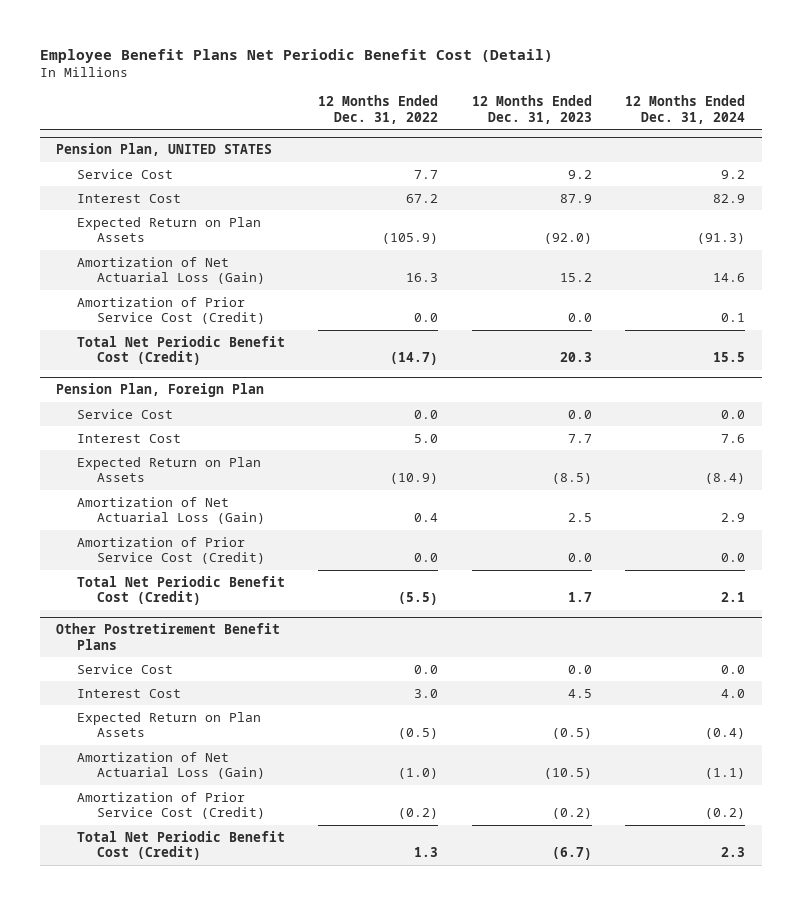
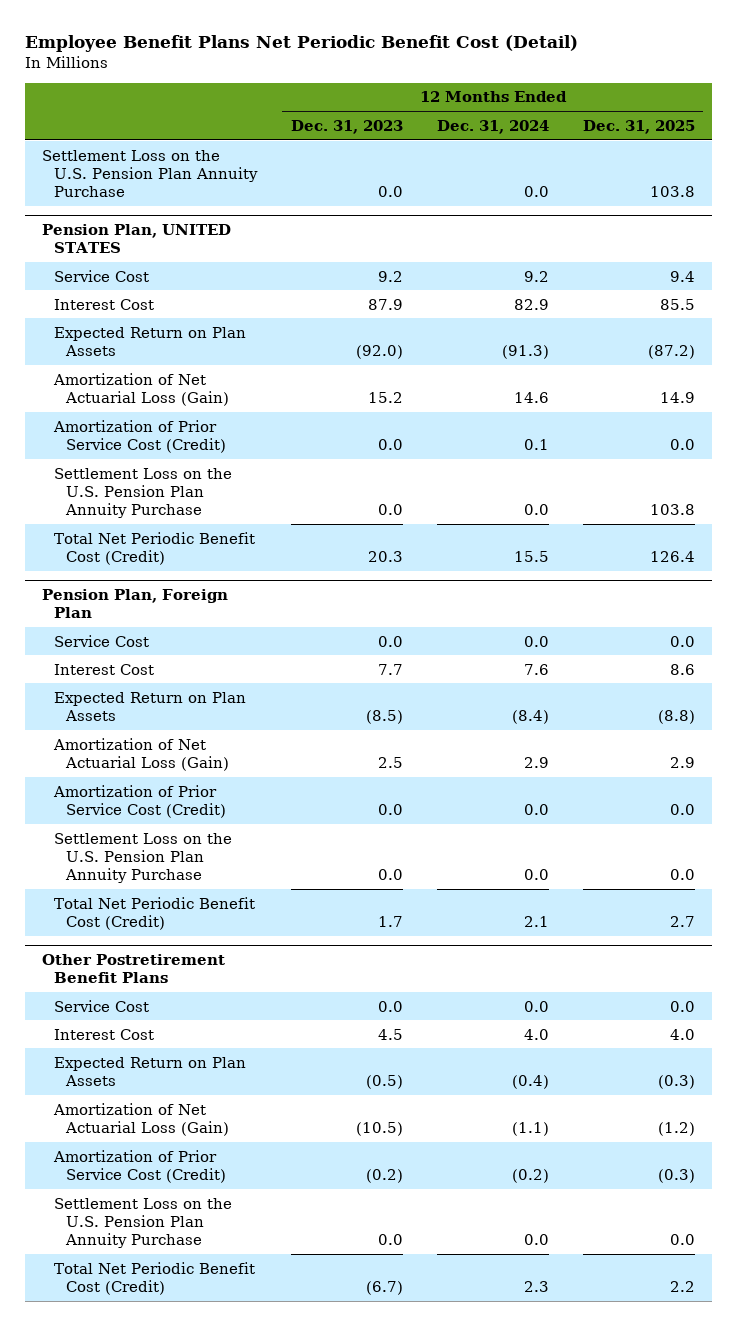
- | 12 Months Ended Dec. 31, 2022 | 12 Months Ended Dec. 31, 2023 | 12 Months Ended Dec. 31, 2024
+ | 12 Months Ended Dec. 31, 2023 | 12 Months Ended Dec. 31, 2024 | 12 Months Ended Dec. 31, 2025
+ Settlement Loss on the U.S. Pension Plan Annuity Purchase | 0.0 | 0.0 | 103.8
@ Pension Plan, UNITED STATES
+ Settlement Loss on the U.S. Pension Plan Annuity Purchase | 0.0 | 0.0 | 103.8
@ Pension Plan, Foreign Plan
+ Settlement Loss on the U.S. Pension Plan Annuity Purchase | 0.0 | 0.0 | 0.0
@ Other Postretirement Benefit Plans
+ Settlement Loss on the U.S. Pension Plan Annuity Purchase | 0.0 | 0.0 | 0.0

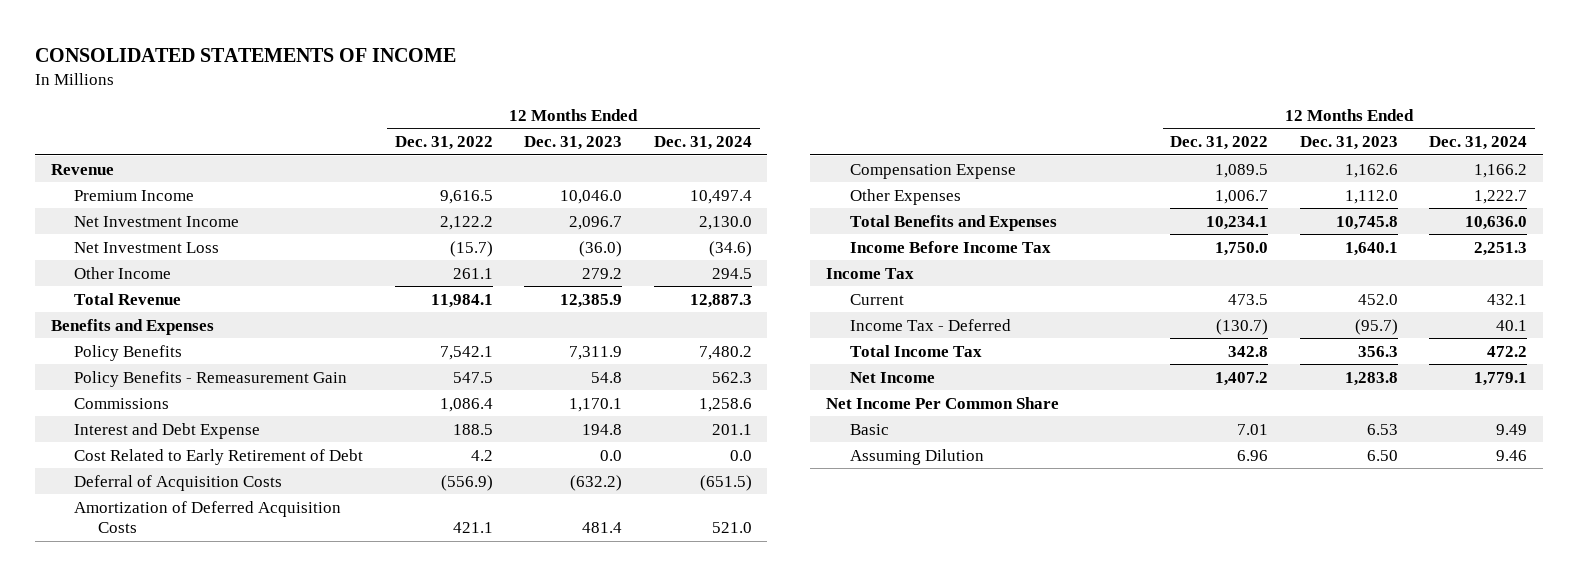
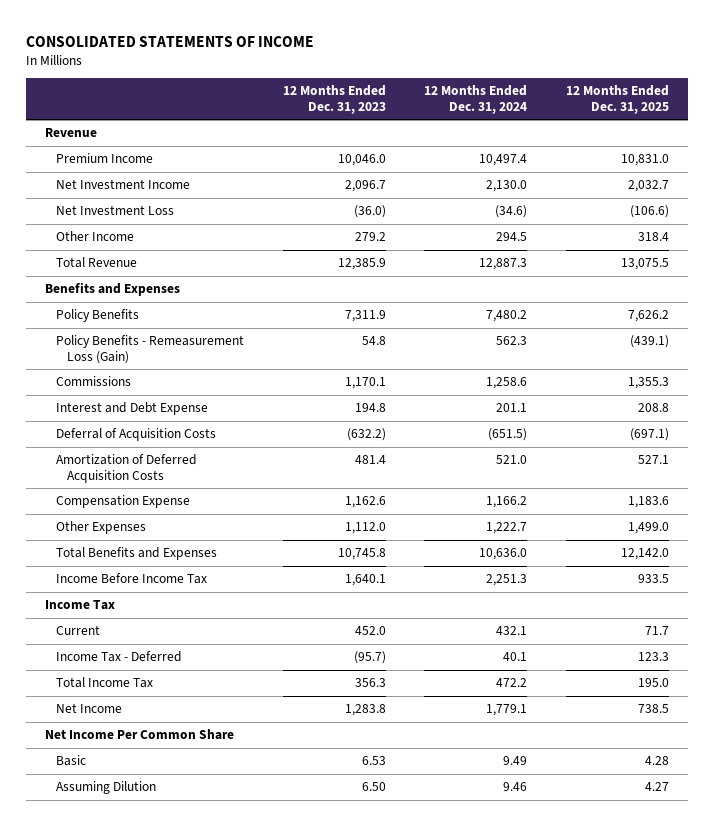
- | 12 Months Ended Dec. 31, 2022 | 12 Months Ended Dec. 31, 2023 | 12 Months Ended Dec. 31, 2024
+ | 12 Months Ended Dec. 31, 2023 | 12 Months Ended Dec. 31, 2024 | 12 Months Ended Dec. 31, 2025
- Policy Benefits - Remeasurement Gain | 547.5 | 54.8 | 562.3
+ Policy Benefits - Remeasurement Loss (Gain) | 54.8 | 562.3 | (439.1)
- Cost Related to Early Retirement of Debt | 4.2 | 0.0 | 0.0

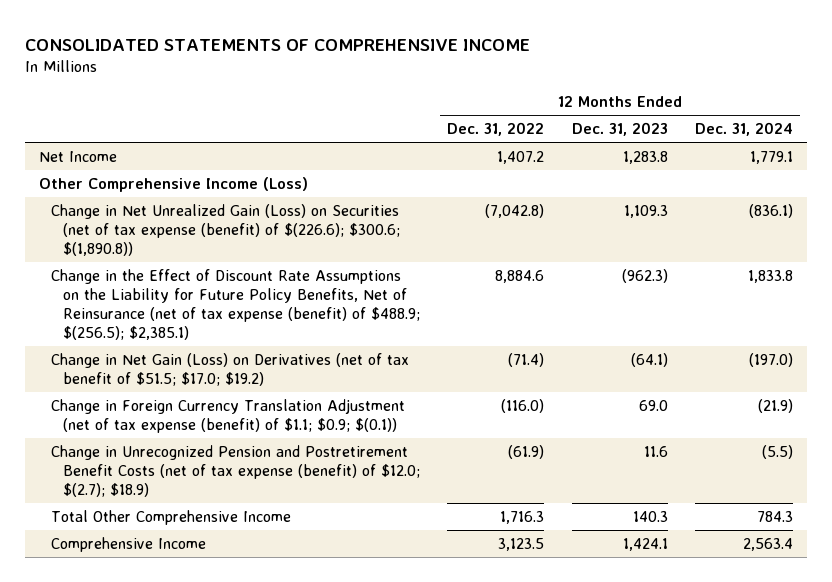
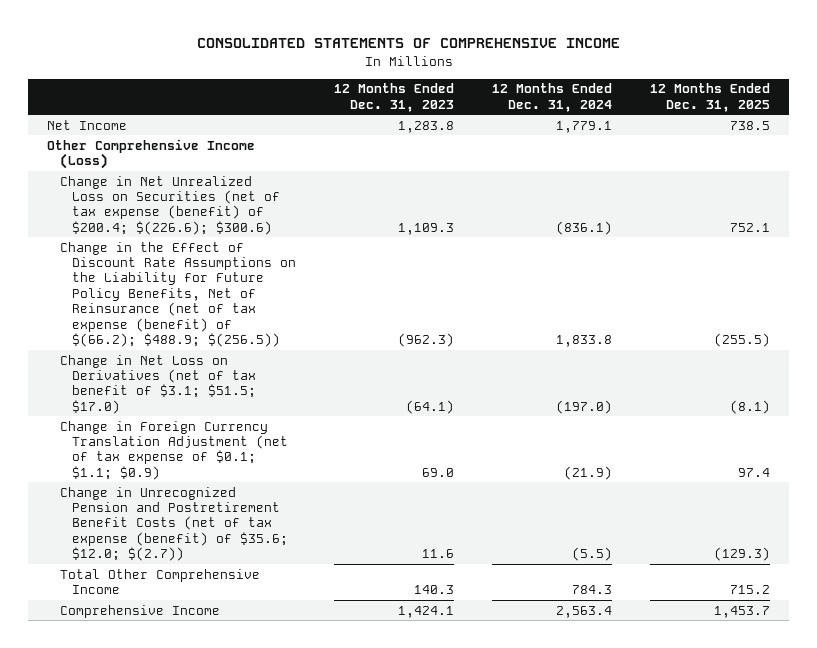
- | 12 Months Ended Dec. 31, 2022 | 12 Months Ended Dec. 31, 2023 | 12 Months Ended Dec. 31, 2024
+ | 12 Months Ended Dec. 31, 2023 | 12 Months Ended Dec. 31, 2024 | 12 Months Ended Dec. 31, 2025
- Change in Net Unrealized Gain (Loss) on Securities (net of tax expense (benefit) of $(226.6); $300.6; $(1,890.8)) | (7,042.8) | 1,109.3 | (836.1)
- Change in the Effect of Discount Rate Assumptions on the Liability for Future Policy Benefits, Net of Reinsurance (net of tax expense (benefit) of $488.9; $(256.5); $2,385.1) | 8,884.6 | (962.3) | 1,833.8
- Change in Net Gain (Loss) on Derivatives (net of tax benefit of $51.5; $17.0; $19.2) | (71.4) | (64.1) | (197.0)
- Change in Foreign Currency Translation Adjustment (net of tax expense (benefit) of $1.1; $0.9; $(0.1)) | (116.0) | 69.0 | (21.9)
- Change in Unrecognized Pension and Postretirement Benefit Costs (net of tax expense (benefit) of $12.0; $(2.7); $18.9) | (61.9) | 11.6 | (5.5)
+ Change in Net Unrealized Loss on Securities (net of tax expense (benefit) of $200.4; $(226.6); $300.6) | 1,109.3 | (836.1) | 752.1
+ Change in the Effect of Discount Rate Assumptions on the Liability for Future Policy Benefits, Net of Reinsurance (net of tax expense (benefit) of $(66.2); $488.9; $(256.5)) | (962.3) | 1,833.8 | (255.5)
+ Change in Net Loss on Derivatives (net of tax benefit of $3.1; $51.5; $17.0) | (64.1) | (197.0) | (8.1)
+ Change in Foreign Currency Translation Adjustment (net of tax expense of $0.1; $1.1; $0.9) | 69.0 | (21.9) | 97.4
+ Change in Unrecognized Pension and Postretirement Benefit Costs (net of tax expense (benefit) of $35.6; $12.0; $(2.7)) | 11.6 | (5.5) | (129.3)

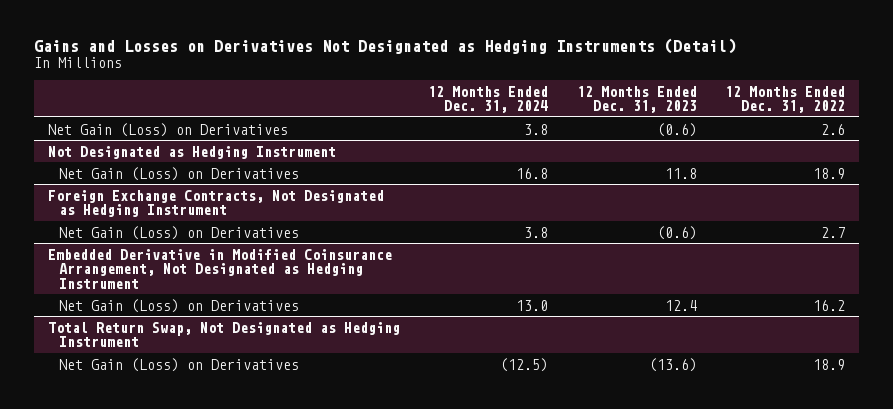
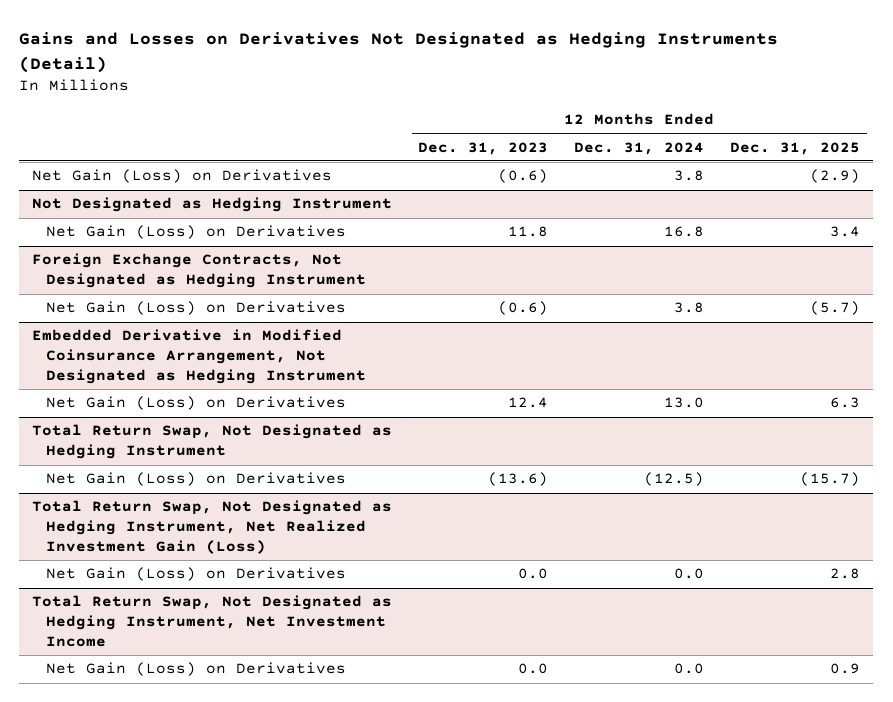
- | 12 Months Ended Dec. 31, 2024 | 12 Months Ended Dec. 31, 2023 | 12 Months Ended Dec. 31, 2022
+ | 12 Months Ended Dec. 31, 2023 | 12 Months Ended Dec. 31, 2024 | 12 Months Ended Dec. 31, 2025
+ Total Return Swap, Not Designated as Hedging Instrument, Net Realized Investment Gain (Loss)
+ Net Gain (Loss) on Derivatives | 0.0 | 0.0 | 2.8
+ Total Return Swap, Not Designated as Hedging Instrument, Net Investment Income
+ Net Gain (Loss) on Derivatives | 0.0 | 0.0 | 0.9

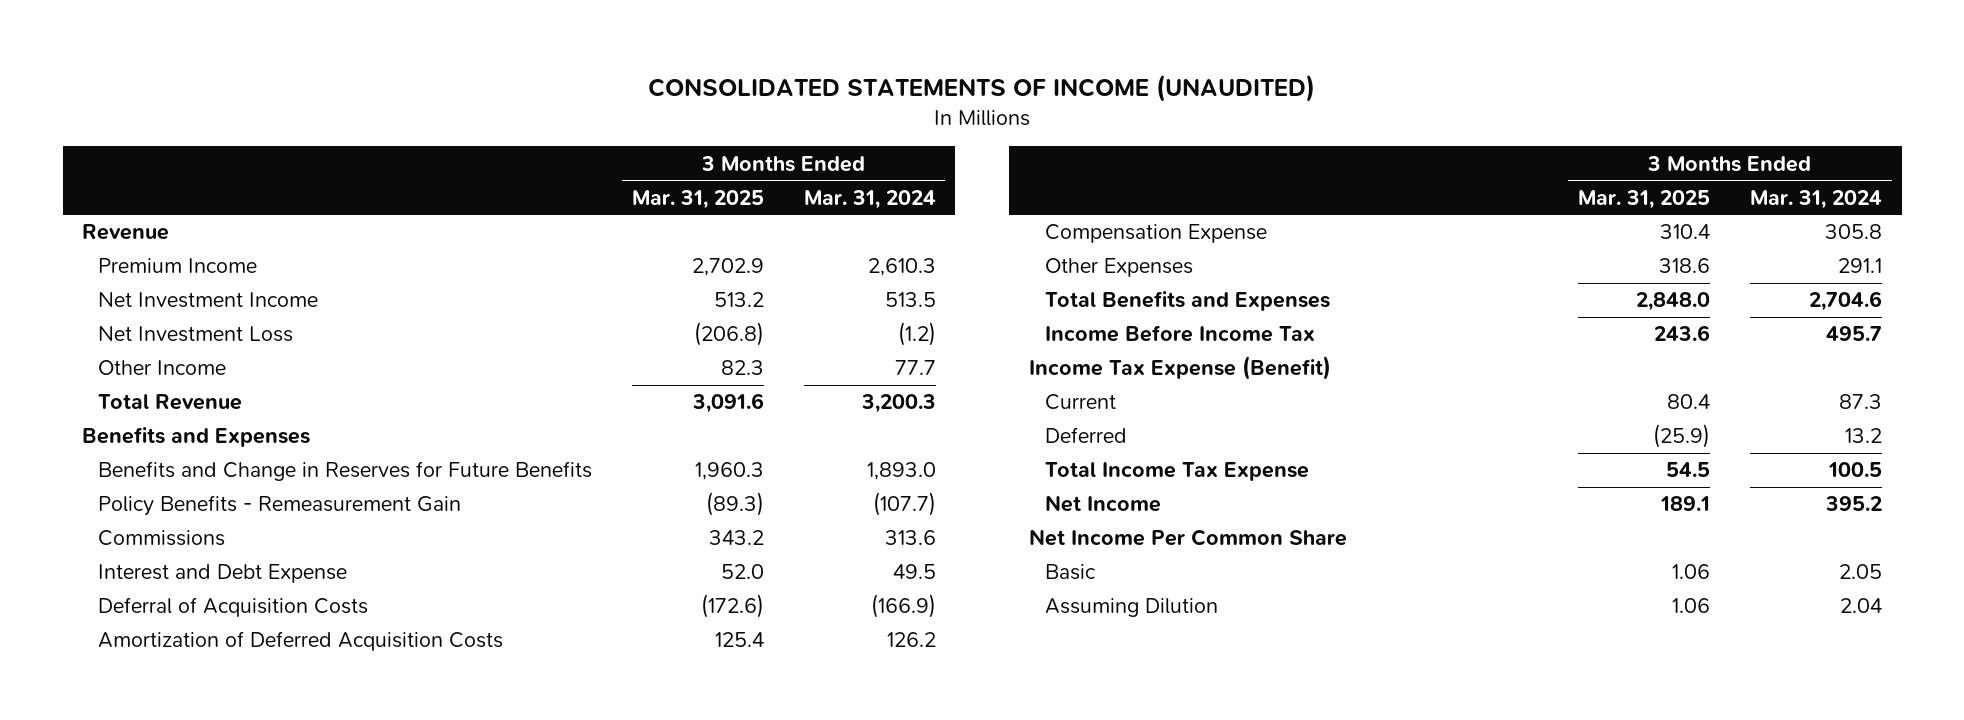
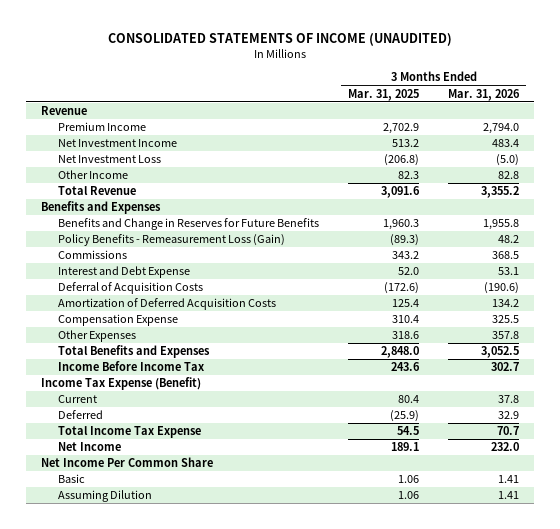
- | 3 Months Ended Mar. 31, 2025 | 3 Months Ended Mar. 31, 2024
+ | 3 Months Ended Mar. 31, 2025 | 3 Months Ended Mar. 31, 2026
- Policy Benefits - Remeasurement Gain | (89.3) | (107.7)
+ Policy Benefits - Remeasurement Loss (Gain) | (89.3) | 48.2

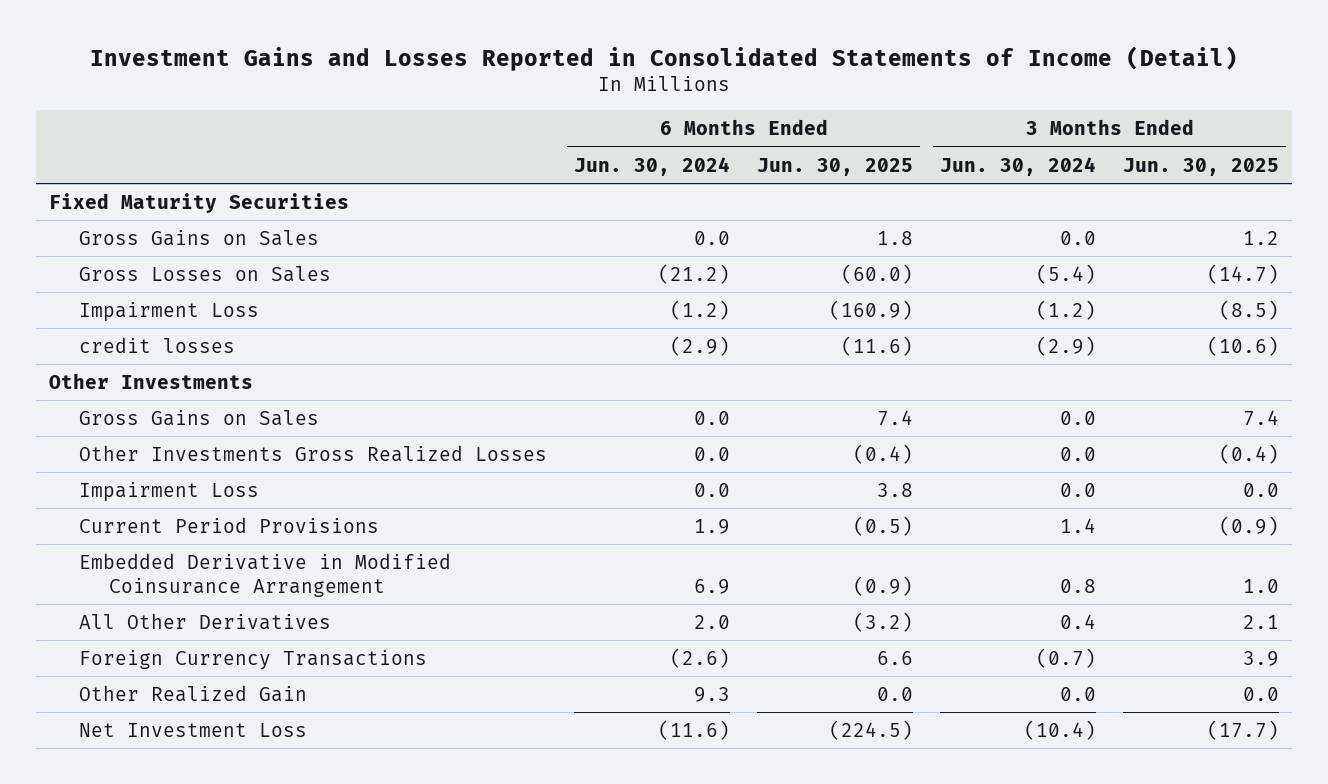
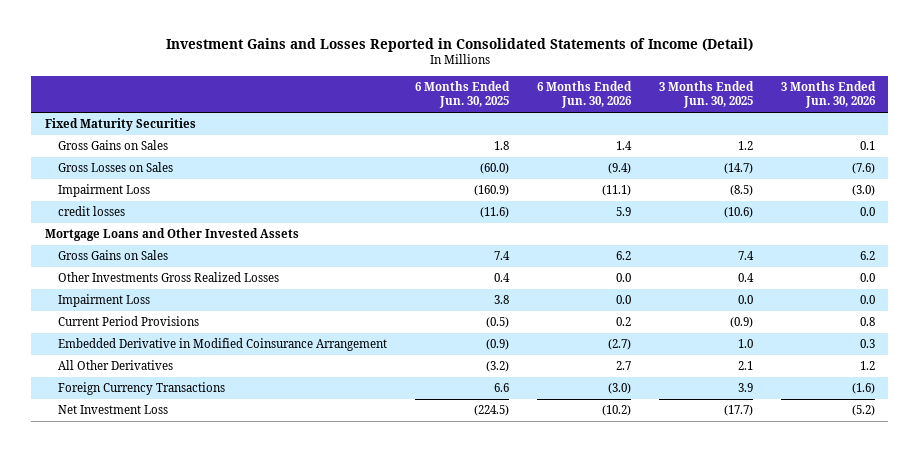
- | 6 Months Ended Jun. 30, 2024 | 6 Months Ended Jun. 30, 2025 | 3 Months Ended Jun. 30, 2024 | 3 Months Ended Jun. 30, 2025
+ | 6 Months Ended Jun. 30, 2025 | 6 Months Ended Jun. 30, 2026 | 3 Months Ended Jun. 30, 2025 | 3 Months Ended Jun. 30, 2026
- Other Investments
+ Mortgage Loans and Other Invested Assets
- Other Investments Gross Realized Losses | 0.0 | (0.4) | 0.0 | (0.4)
+ Other Investments Gross Realized Losses | 0.4 | 0.0 | 0.4 | 0.0
- Other Realized Gain | 9.3 | 0.0 | 0.0 | 0.0

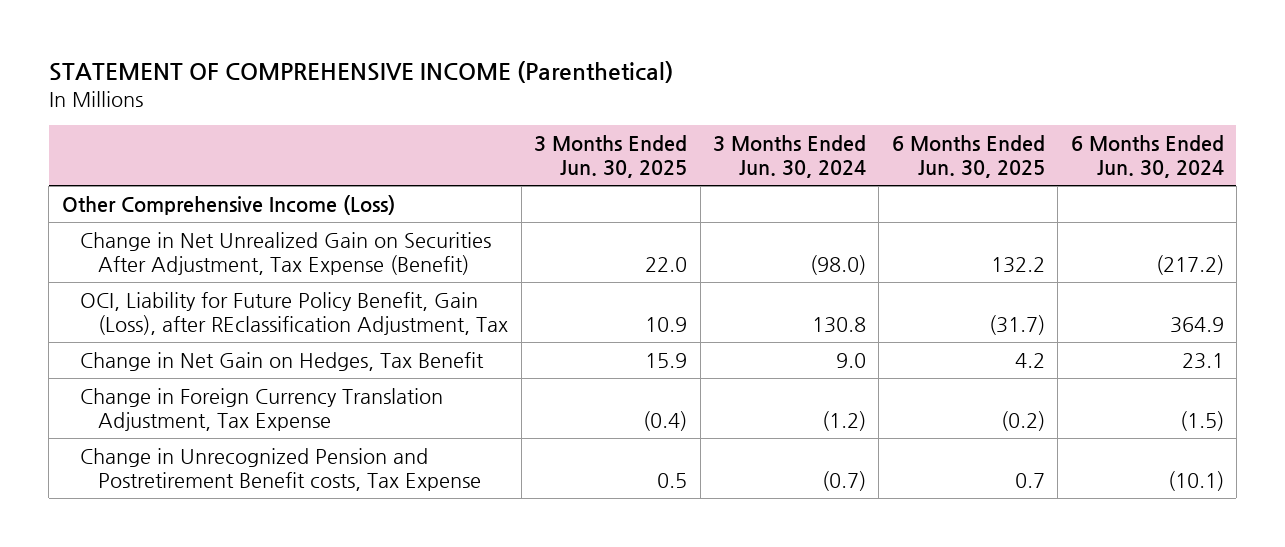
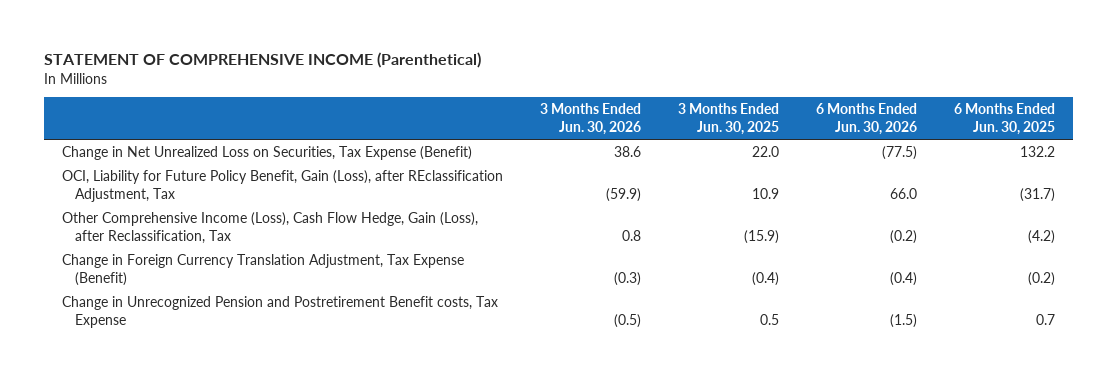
- | 3 Months Ended Jun. 30, 2025 | 3 Months Ended Jun. 30, 2024 | 6 Months Ended Jun. 30, 2025 | 6 Months Ended Jun. 30, 2024
+ | 3 Months Ended Jun. 30, 2026 | 3 Months Ended Jun. 30, 2025 | 6 Months Ended Jun. 30, 2026 | 6 Months Ended Jun. 30, 2025
- Other Comprehensive Income (Loss)
- Change in Net Unrealized Gain on Securities After Adjustment, Tax Expense (Benefit) | 22.0 | (98.0) | 132.2 | (217.2)
+ Change in Net Unrealized Loss on Securities, Tax Expense (Benefit) | 38.6 | 22.0 | (77.5) | 132.2
- Change in Net Gain on Hedges, Tax Benefit | 15.9 | 9.0 | 4.2 | 23.1
- Change in Foreign Currency Translation Adjustment, Tax Expense | (0.4) | (1.2) | (0.2) | (1.5)
+ Other Comprehensive Income (Loss), Cash Flow Hedge, Gain (Loss), after Reclassification, Tax | 0.8 | (15.9) | (0.2) | (4.2)
+ Change in Foreign Currency Translation Adjustment, Tax Expense (Benefit) | (0.3) | (0.4) | (0.4) | (0.2)

